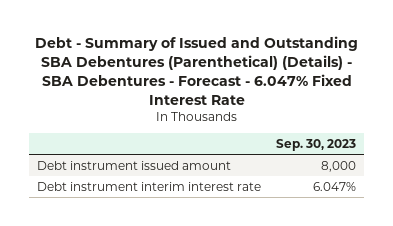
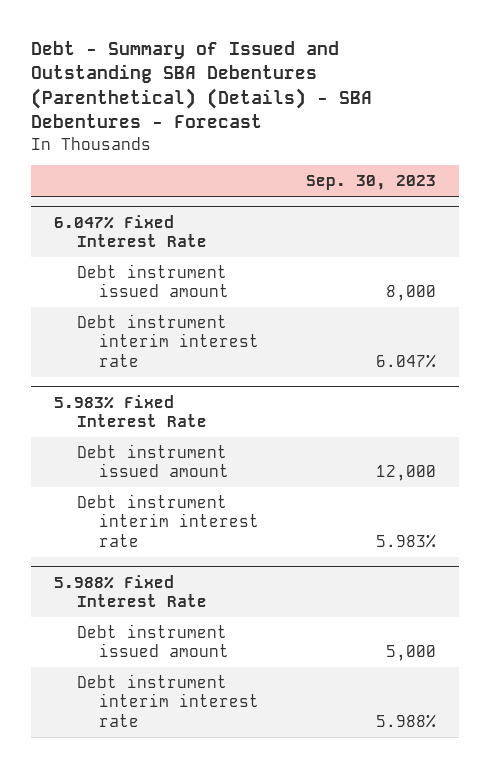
- Debt - Summary of Issued and Outstanding SBA Debentures (Parenthetical) (Details) - SBA Debentures - Forecast - 6.047% Fixed Interest Rate
+ Debt - Summary of Issued and Outstanding SBA Debentures (Parenthetical) (Details) - SBA Debentures - Forecast
+ 6.047% Fixed Interest Rate
+ 5.983% Fixed Interest Rate
+ Debt instrument issued amount | 12,000
+ Debt instrument interim interest rate | 5.983%
+ 5.988% Fixed Interest Rate
+ Debt instrument issued amount | 5,000
+ Debt instrument interim interest rate | 5.988%

